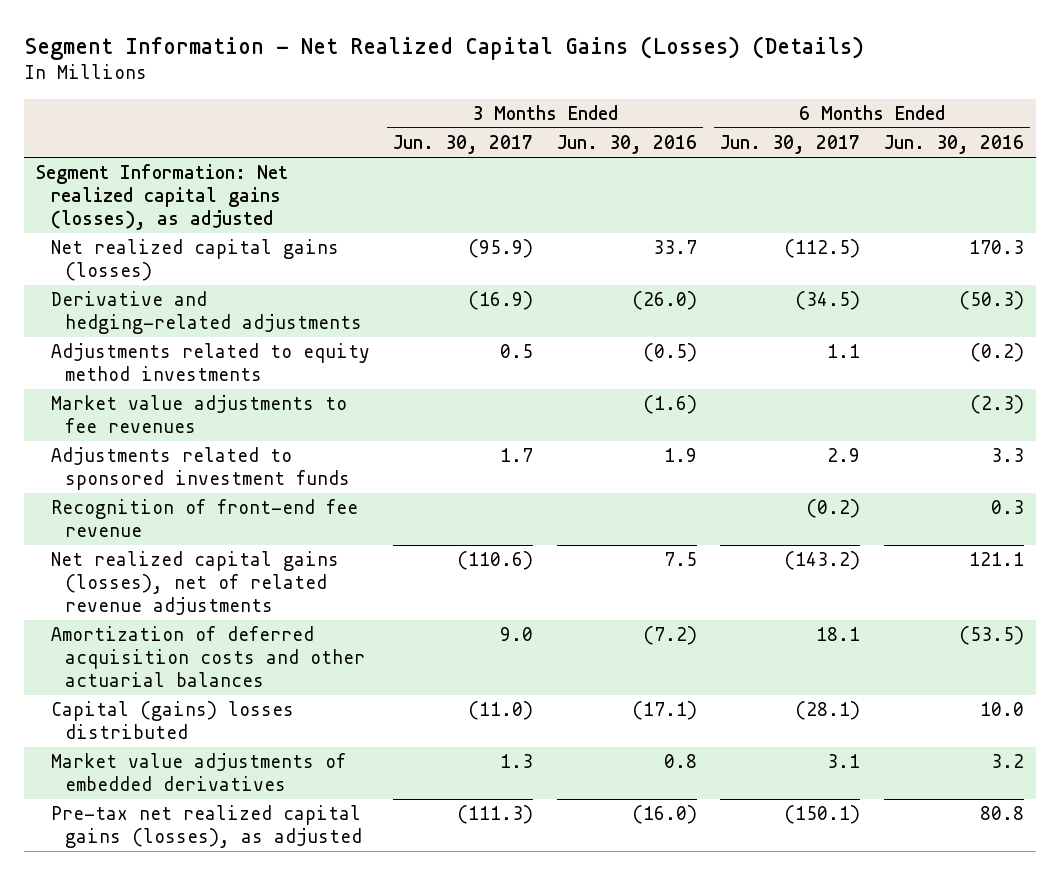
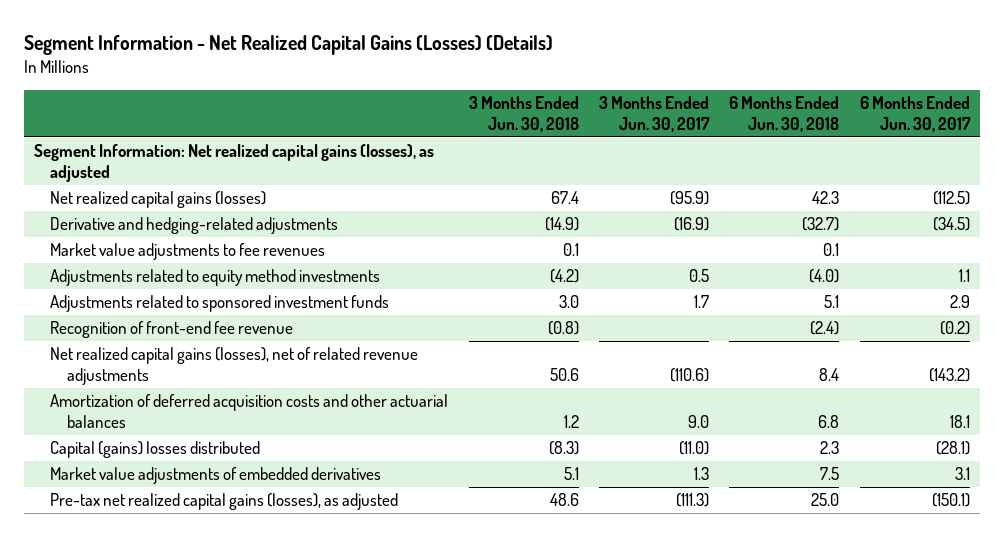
- | 3 Months Ended Jun. 30, 2017 | 3 Months Ended Jun. 30, 2016 | 6 Months Ended Jun. 30, 2017 | 6 Months Ended Jun. 30, 2016
+ | 3 Months Ended Jun. 30, 2018 | 3 Months Ended Jun. 30, 2017 | 6 Months Ended Jun. 30, 2018 | 6 Months Ended Jun. 30, 2017
moved down: Adjustments related to equity method investments | (4.2) | 0.5 | (4.0) | 1.1

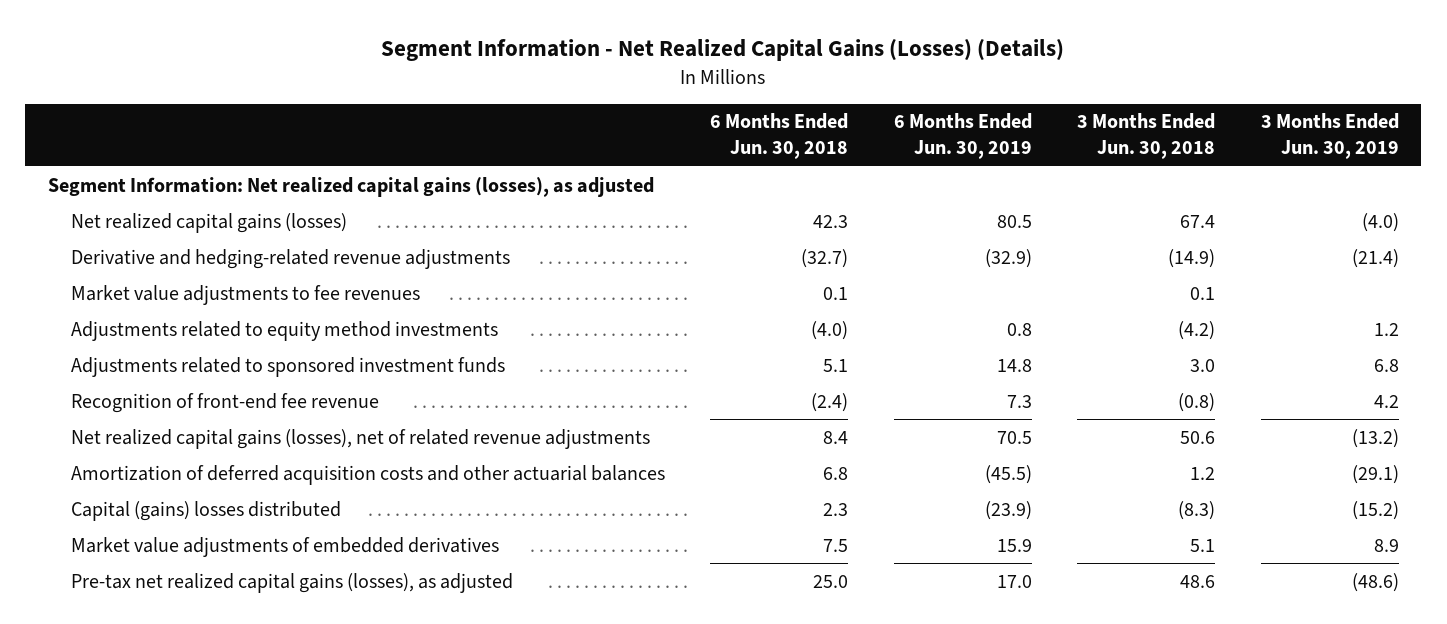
- | 3 Months Ended Jun. 30, 2018 | 3 Months Ended Jun. 30, 2017 | 6 Months Ended Jun. 30, 2018 | 6 Months Ended Jun. 30, 2017
+ | 6 Months Ended Jun. 30, 2018 | 6 Months Ended Jun. 30, 2019 | 3 Months Ended Jun. 30, 2018 | 3 Months Ended Jun. 30, 2019
- Derivative and hedging-related adjustments | (14.9) | (16.9) | (32.7) | (34.5)
+ Derivative and hedging-related revenue adjustments | (32.7) | (32.9) | (14.9) | (21.4)

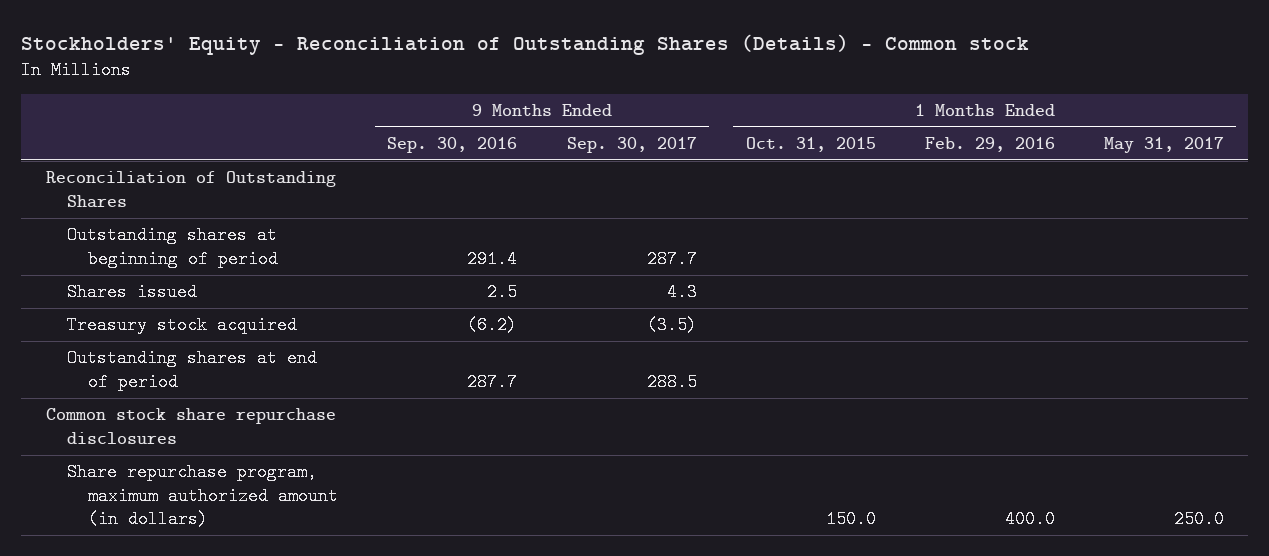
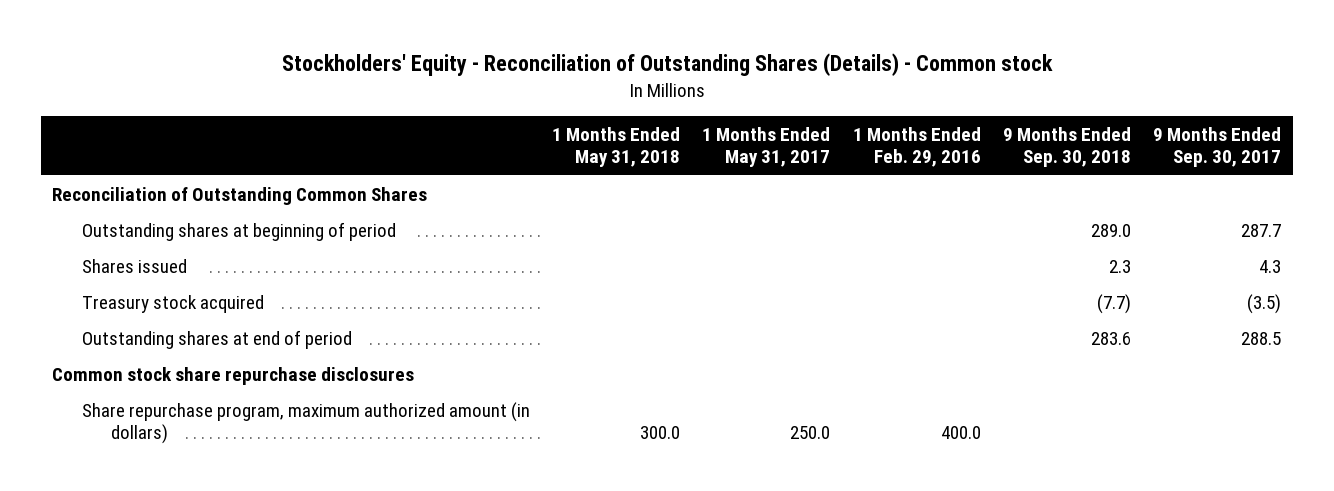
- | 9 Months Ended Sep. 30, 2016 | 9 Months Ended Sep. 30, 2017 | 1 Months Ended Oct. 31, 2015 | 1 Months Ended Feb. 29, 2016 | 1 Months Ended May 31, 2017
+ | 1 Months Ended May 31, 2018 | 1 Months Ended May 31, 2017 | 1 Months Ended Feb. 29, 2016 | 9 Months Ended Sep. 30, 2018 | 9 Months Ended Sep. 30, 2017
- Reconciliation of Outstanding Shares
+ Reconciliation of Outstanding Common Shares

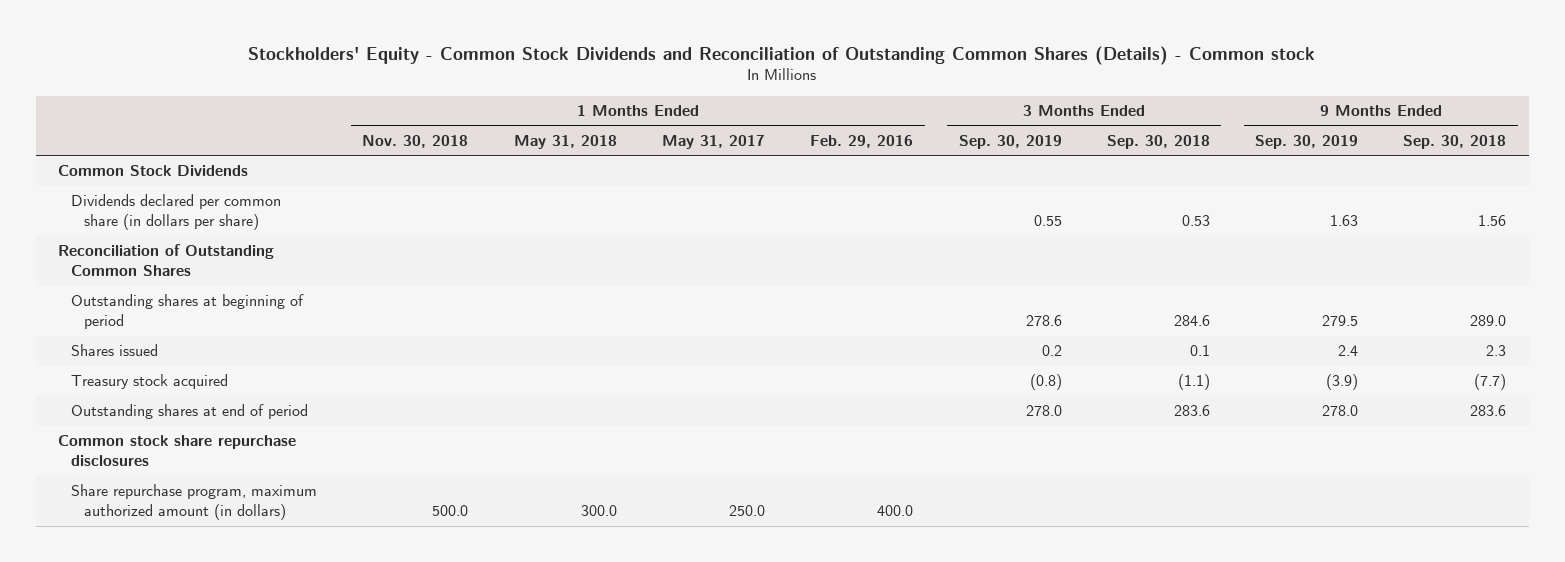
- Stockholders' Equity - Reconciliation of Outstanding Shares (Details) - Common stock
+ Stockholders' Equity - Common Stock Dividends and Reconciliation of Outstanding Common Shares (Details) - Common stock
- | 1 Months Ended May 31, 2018 | 1 Months Ended May 31, 2017 | 1 Months Ended Feb. 29, 2016 | 9 Months Ended Sep. 30, 2018 | 9 Months Ended Sep. 30, 2017
+ | 1 Months Ended Nov. 30, 2018 | 1 Months Ended May 31, 2018 | 1 Months Ended May 31, 2017 | 1 Months Ended Feb. 29, 2016 | 3 Months Ended Sep. 30, 2019 | 3 Months Ended Sep. 30, 2018 | 9 Months Ended Sep. 30, 2019 | 9 Months Ended Sep. 30, 2018
+ Common Stock Dividends
+ Dividends declared per common share (in dollars per share) | | | | | 0.55 | 0.53 | 1.63 | 1.56

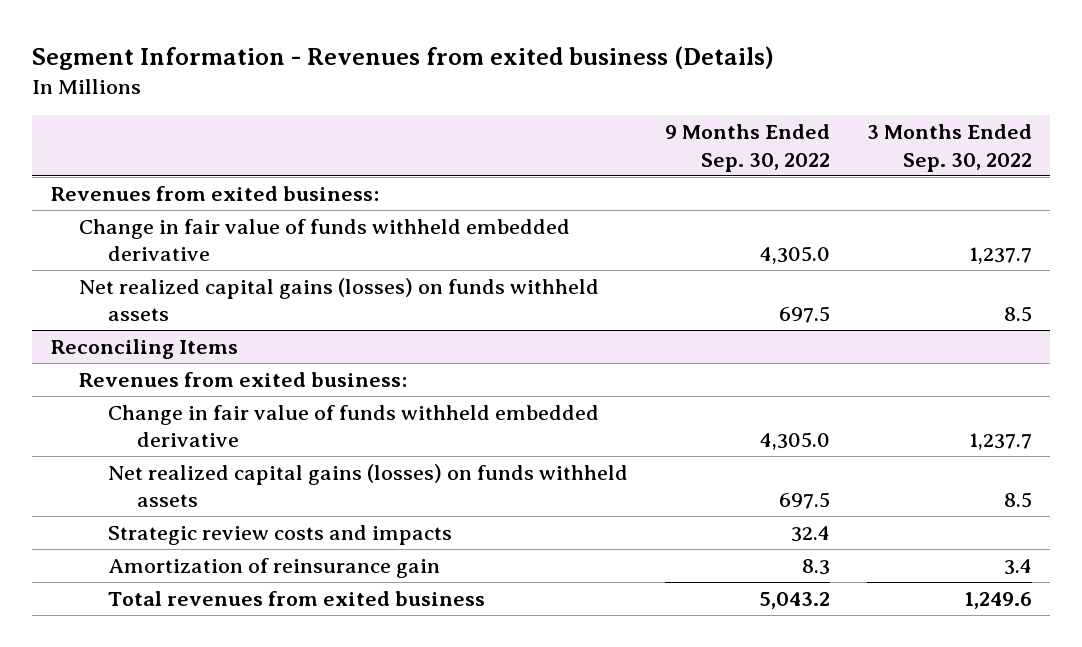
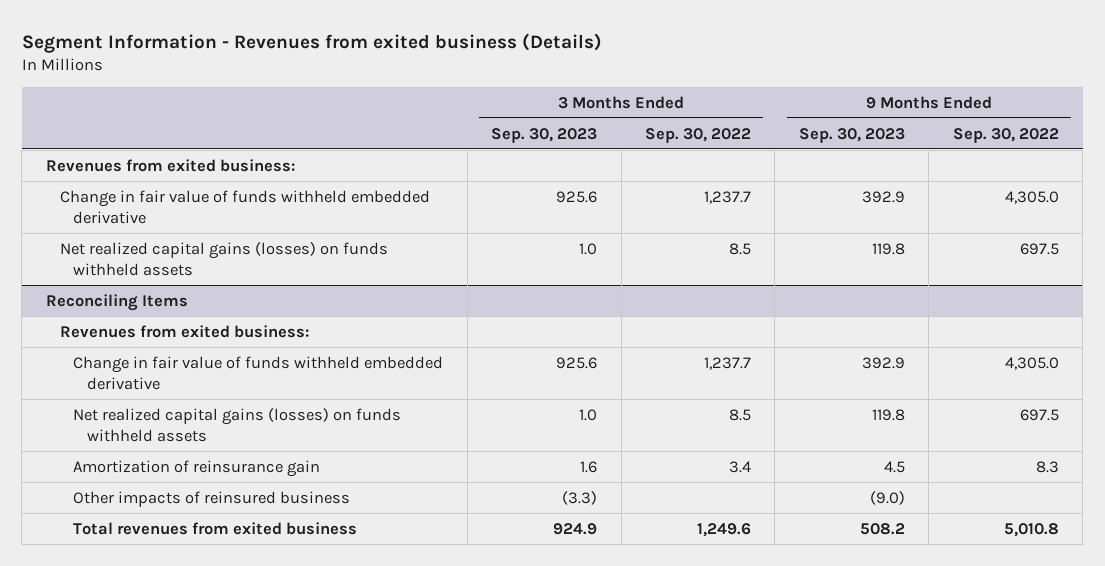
- | 9 Months Ended Sep. 30, 2022 | 3 Months Ended Sep. 30, 2022
+ | 3 Months Ended Sep. 30, 2023 | 3 Months Ended Sep. 30, 2022 | 9 Months Ended Sep. 30, 2023 | 9 Months Ended Sep. 30, 2022
@ Reconciling Items
- Strategic review costs and impacts | 32.4 |
- Total revenues from exited business | 5,043.2 | 1,249.6
+ Other impacts of reinsured business | (3.3) | | (9.0) |
+ Total revenues from exited business | 924.9 | 1,249.6 | 508.2 | 5,010.8

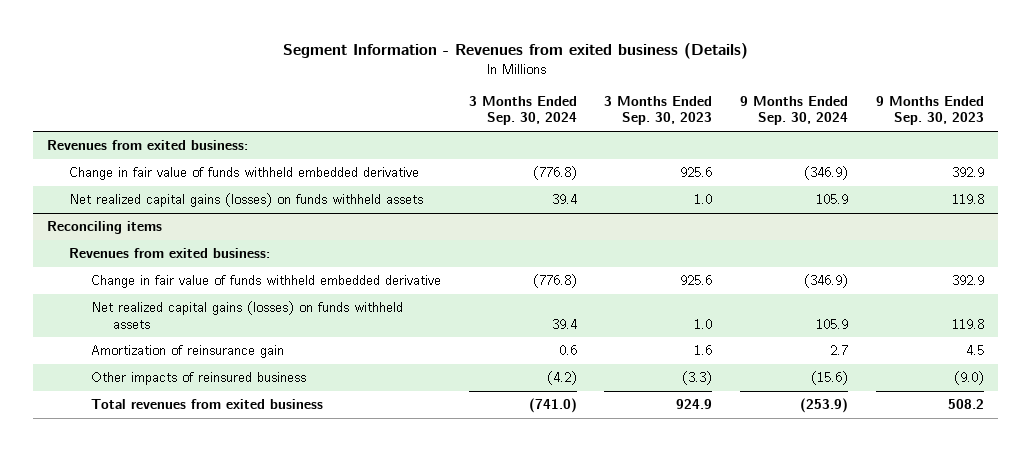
- | 3 Months Ended Sep. 30, 2023 | 3 Months Ended Sep. 30, 2022 | 9 Months Ended Sep. 30, 2023 | 9 Months Ended Sep. 30, 2022
+ | 3 Months Ended Sep. 30, 2024 | 3 Months Ended Sep. 30, 2023 | 9 Months Ended Sep. 30, 2024 | 9 Months Ended Sep. 30, 2023
- Reconciling Items
+ Reconciling items

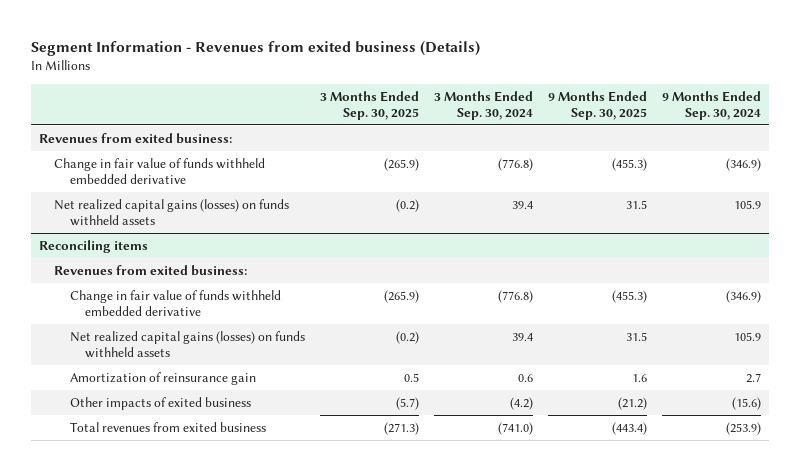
- | 3 Months Ended Sep. 30, 2024 | 3 Months Ended Sep. 30, 2023 | 9 Months Ended Sep. 30, 2024 | 9 Months Ended Sep. 30, 2023
+ | 3 Months Ended Sep. 30, 2025 | 3 Months Ended Sep. 30, 2024 | 9 Months Ended Sep. 30, 2025 | 9 Months Ended Sep. 30, 2024
@ Reconciling items
- Other impacts of reinsured business | (4.2) | (3.3) | (15.6) | (9.0)
+ Other impacts of exited business | (5.7) | (4.2) | (21.2) | (15.6)

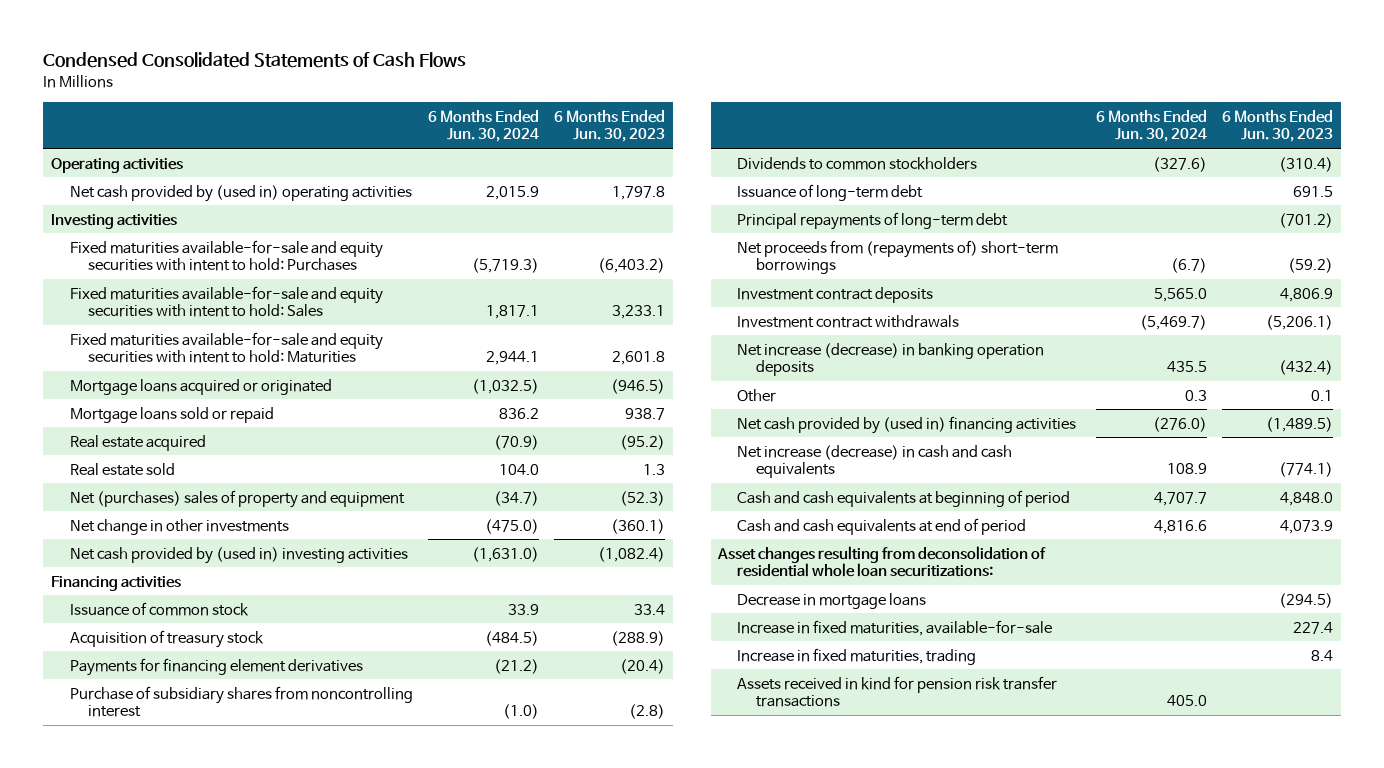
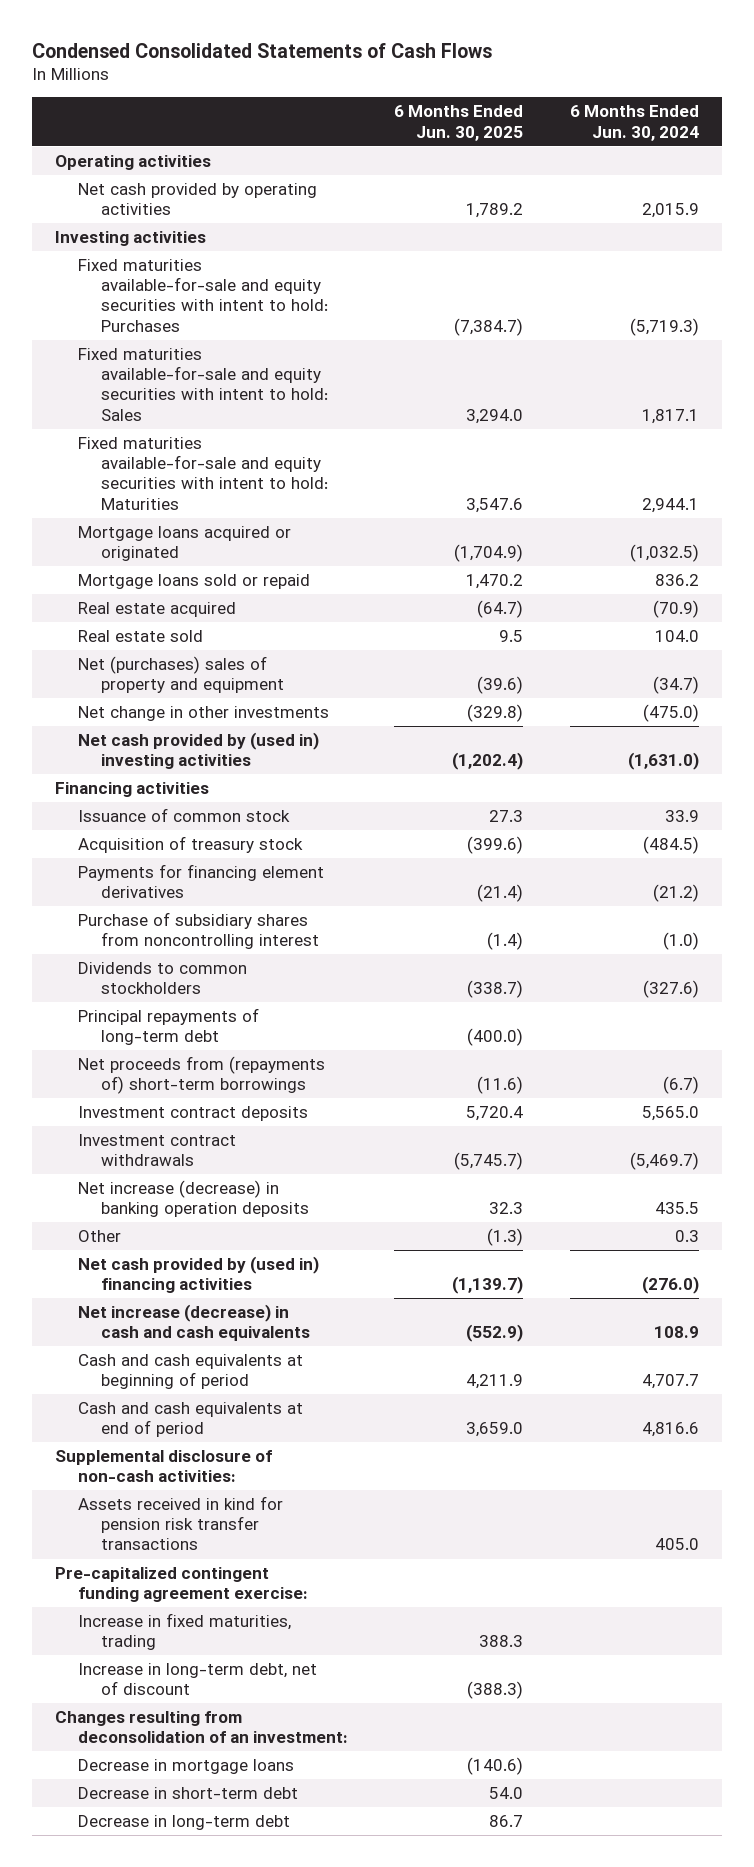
- | 6 Months Ended Jun. 30, 2024 | 6 Months Ended Jun. 30, 2023
+ | 6 Months Ended Jun. 30, 2025 | 6 Months Ended Jun. 30, 2024
- Net cash provided by (used in) operating activities | 2,015.9 | 1,797.8
+ Net cash provided by operating activities | 1,789.2 | 2,015.9
- Issuance of long-term debt | | 691.5
- Asset changes resulting from deconsolidation of residential whole loan securitizations:
- Increase in fixed maturities, available-for-sale | | 227.4
+ Supplemental disclosure of non-cash activities:
+ Pre-capitalized contingent funding agreement exercise:
moved down: Increase in fixed maturities, trading | 388.3 |
+ Increase in long-term debt, net of discount | (388.3) |
+ Changes resulting from deconsolidation of an investment:
moved down: Decrease in mortgage loans | (140.6) |
+ Decrease in short-term debt | 54.0 |
+ Decrease in long-term debt | 86.7 |

